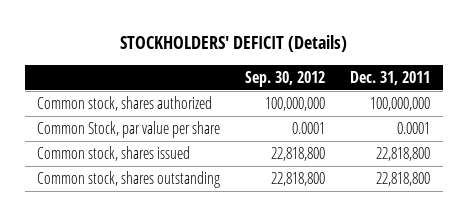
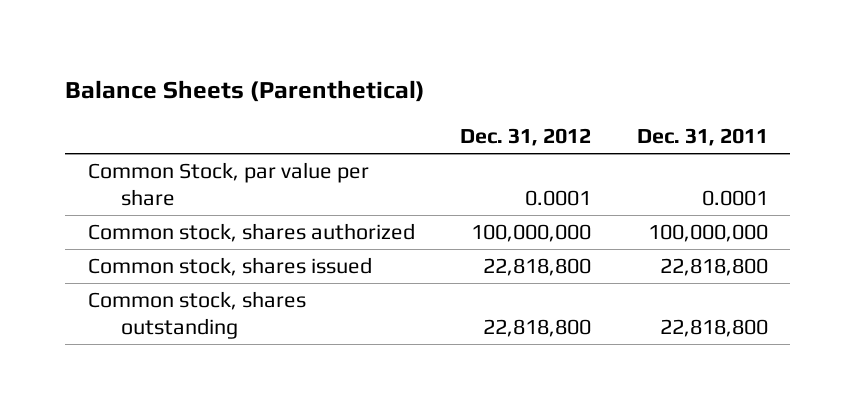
- STOCKHOLDERS' DEFICIT (Details)
+ Balance Sheets (Parenthetical)
- | Sep. 30, 2012 | Dec. 31, 2011
+ | Dec. 31, 2012 | Dec. 31, 2011
moved down: Common stock, shares authorized | 100,000,000 | 100,000,000

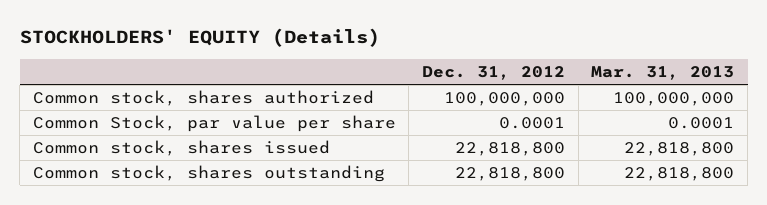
- Balance Sheets (Parenthetical)
+ STOCKHOLDERS' EQUITY (Details)
- | Dec. 31, 2012 | Dec. 31, 2011
+ | Dec. 31, 2012 | Mar. 31, 2013
moved down: Common Stock, par value per share | 0.0001 | 0.0001

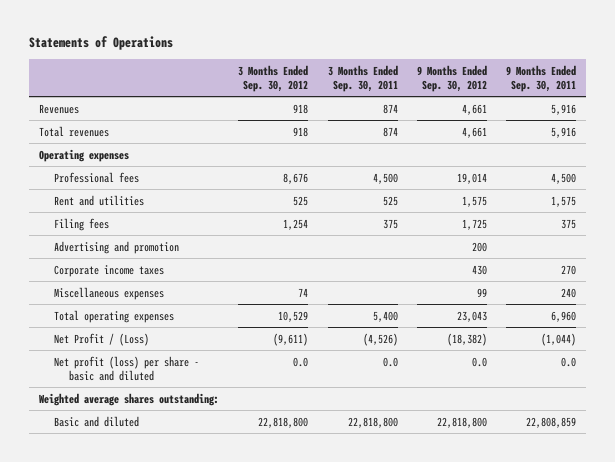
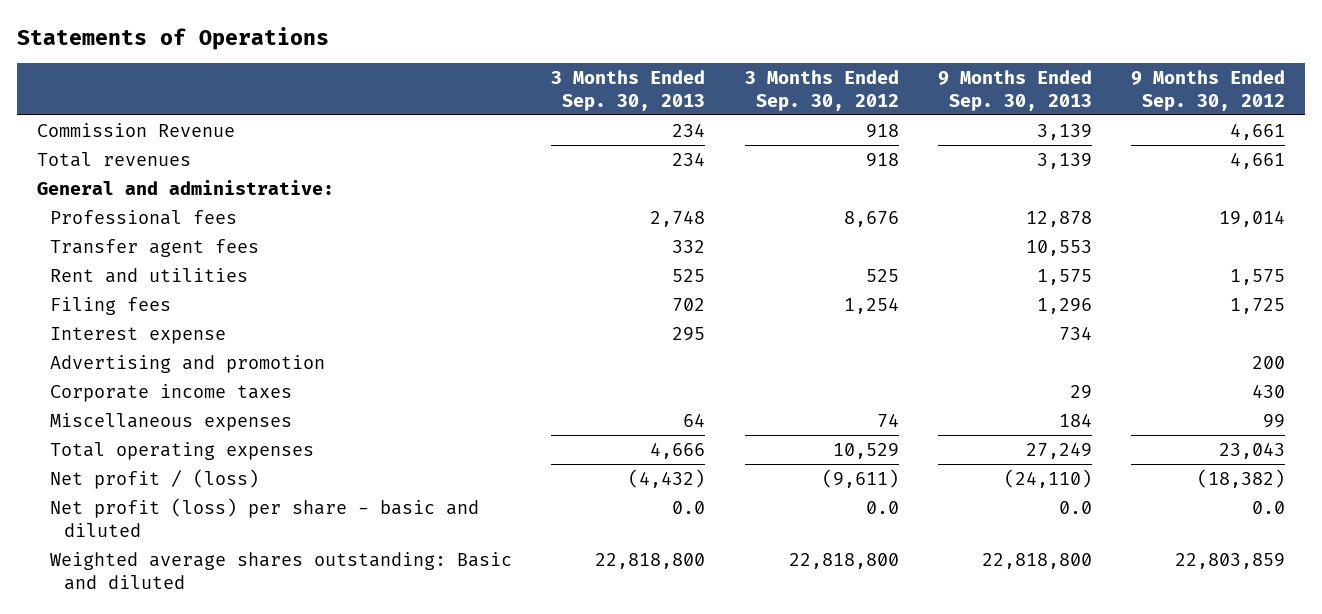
- | 3 Months Ended Sep. 30, 2012 | 3 Months Ended Sep. 30, 2011 | 9 Months Ended Sep. 30, 2012 | 9 Months Ended Sep. 30, 2011
+ | 3 Months Ended Sep. 30, 2013 | 3 Months Ended Sep. 30, 2012 | 9 Months Ended Sep. 30, 2013 | 9 Months Ended Sep. 30, 2012
- Revenues | 918 | 874 | 4,661 | 5,916
+ Commission Revenue | 234 | 918 | 3,139 | 4,661
- Operating expenses
+ General and administrative:
+ Transfer agent fees | 332 | | 10,553 |
+ Interest expense | 295 | | 734 |
- Net Profit / (Loss) | (9,611) | (4,526) | (18,382) | (1,044)
+ Net profit / (loss) | (4,432) | (9,611) | (24,110) | (18,382)
- Weighted average shares outstanding:
- Basic and diluted | 22,818,800 | 22,818,800 | 22,818,800 | 22,808,859
+ Weighted average shares outstanding: Basic and diluted | 22,818,800 | 22,818,800 | 22,818,800 | 22,803,859

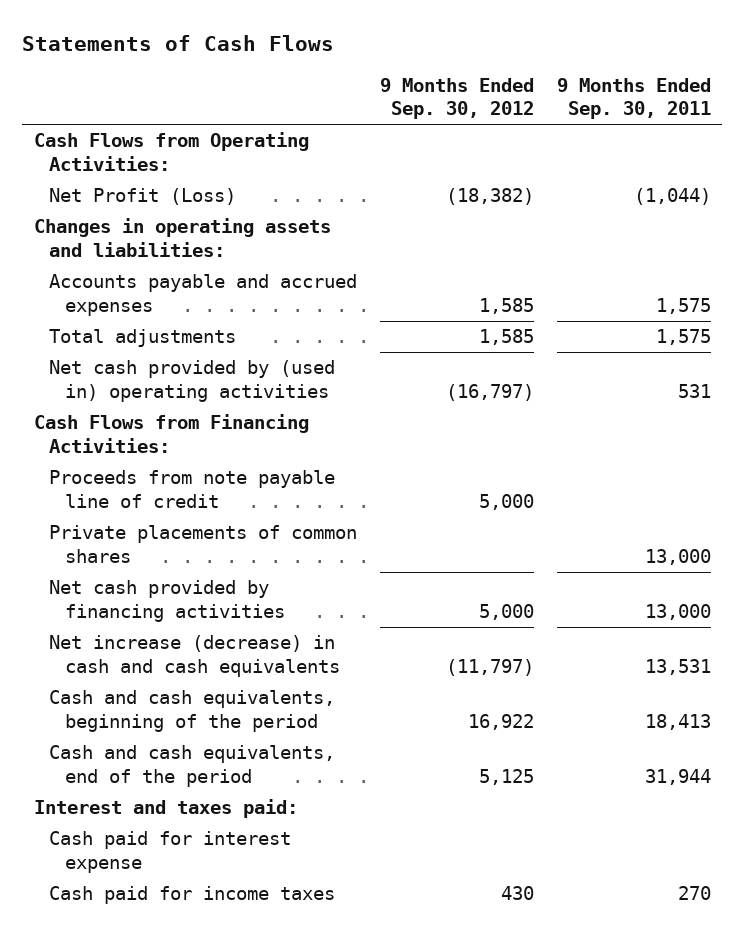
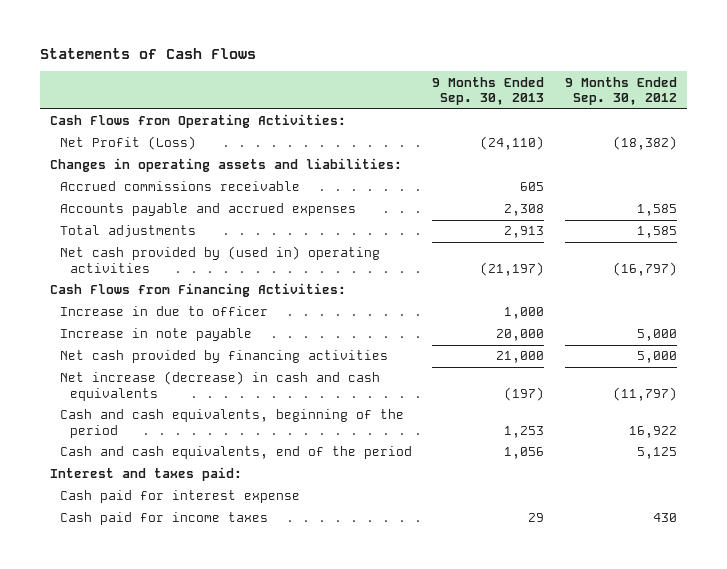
- | 9 Months Ended Sep. 30, 2012 | 9 Months Ended Sep. 30, 2011
+ | 9 Months Ended Sep. 30, 2013 | 9 Months Ended Sep. 30, 2012
+ Accrued commissions receivable | 605 |
- Proceeds from note payable line of credit | 5,000 |
- Private placements of common shares | | 13,000
+ Increase in due to officer | 1,000 |
+ Increase in note payable | 20,000 | 5,000

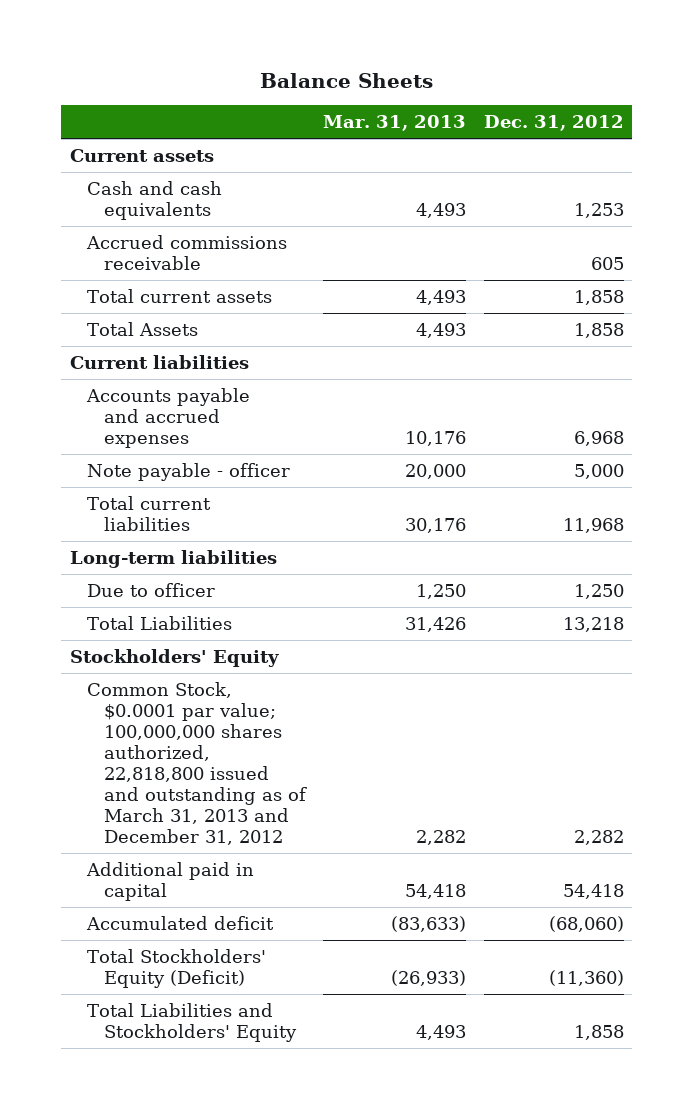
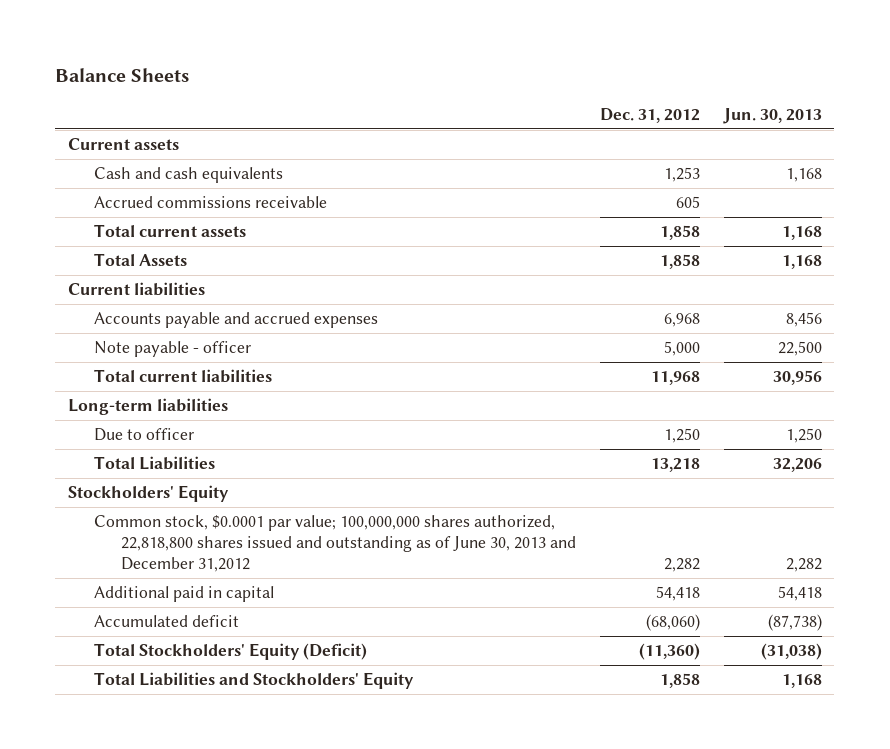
- | Mar. 31, 2013 | Dec. 31, 2012
+ | Dec. 31, 2012 | Jun. 30, 2013
- Common Stock, $0.0001 par value; 100,000,000 shares authorized, 22,818,800 issued and outstanding as of March 31, 2013 and December 31, 2012 | 2,282 | 2,282
+ Common stock, $0.0001 par value; 100,000,000 shares authorized, 22,818,800 shares issued and outstanding as of June 30, 2013 and December 31,2012 | 2,282 | 2,282

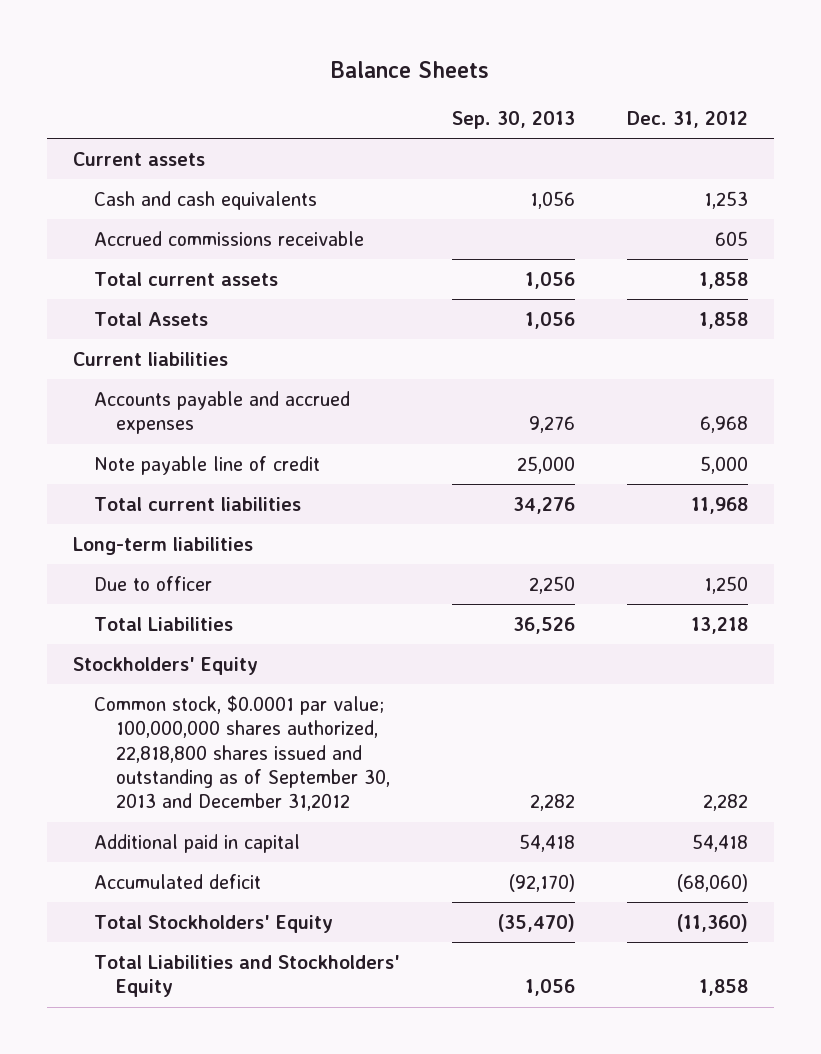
- | Dec. 31, 2012 | Jun. 30, 2013
+ | Sep. 30, 2013 | Dec. 31, 2012
- Note payable - officer | 5,000 | 22,500
+ Note payable line of credit | 25,000 | 5,000
- Common stock, $0.0001 par value; 100,000,000 shares authorized, 22,818,800 shares issued and outstanding as of June 30, 2013 and December 31,2012 | 2,282 | 2,282
+ Common stock, $0.0001 par value; 100,000,000 shares authorized, 22,818,800 shares issued and outstanding as of September 30, 2013 and December 31,2012 | 2,282 | 2,282
- Total Stockholders' Equity (Deficit) | (11,360) | (31,038)
+ Total Stockholders' Equity | (35,470) | (11,360)

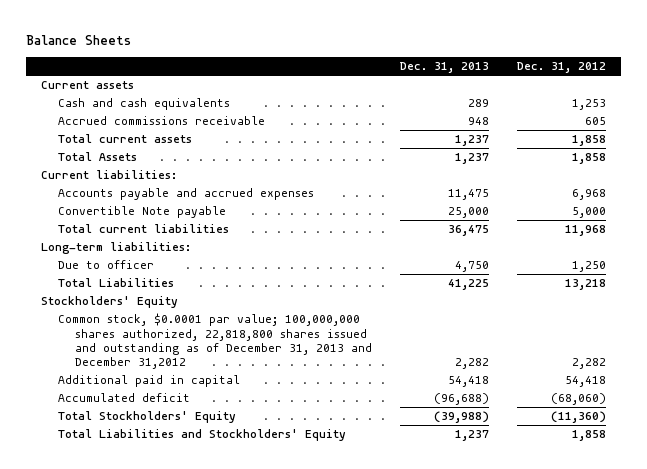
- | Sep. 30, 2013 | Dec. 31, 2012
+ | Dec. 31, 2013 | Dec. 31, 2012
- Current liabilities
+ Current liabilities:
- Note payable line of credit | 25,000 | 5,000
+ Convertible Note payable | 25,000 | 5,000
- Long-term liabilities
+ Long-term liabilities:
- Common stock, $0.0001 par value; 100,000,000 shares authorized, 22,818,800 shares issued and outstanding as of September 30, 2013 and December 31,2012 | 2,282 | 2,282
+ Common stock, $0.0001 par value; 100,000,000 shares authorized, 22,818,800 shares issued and outstanding as of December 31, 2013 and December 31,2012 | 2,282 | 2,282

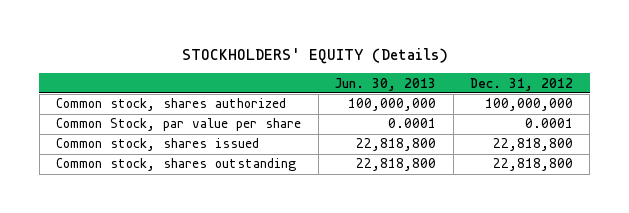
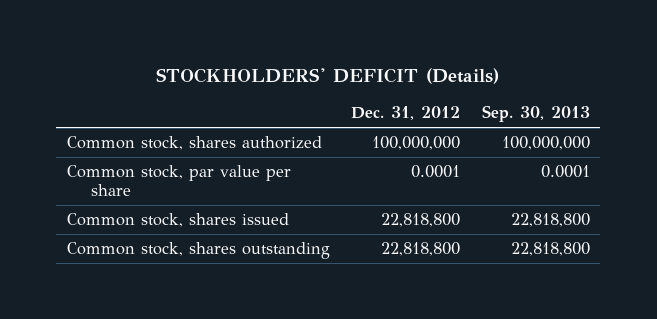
- STOCKHOLDERS' EQUITY (Details)
+ STOCKHOLDERS' DEFICIT (Details)
- | Jun. 30, 2013 | Dec. 31, 2012
+ | Dec. 31, 2012 | Sep. 30, 2013
- Common Stock, par value per share | 0.0001 | 0.0001
+ Common stock, par value per share | 0.0001 | 0.0001

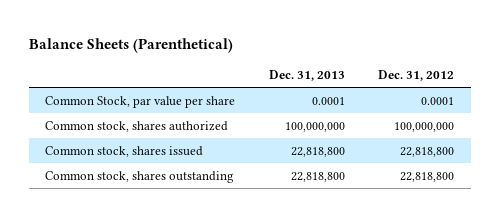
- STOCKHOLDERS' DEFICIT (Details)
+ Balance Sheets (Parenthetical)
- | Dec. 31, 2012 | Sep. 30, 2013
+ | Dec. 31, 2013 | Dec. 31, 2012
+ Common Stock, par value per share | 0.0001 | 0.0001
- Common stock, par value per share | 0.0001 | 0.0001

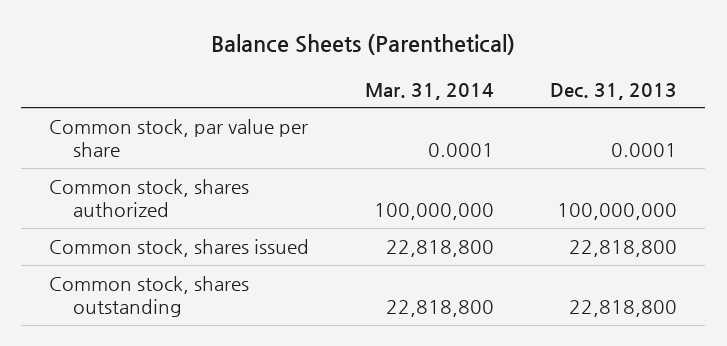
- | Dec. 31, 2013 | Dec. 31, 2012
+ | Mar. 31, 2014 | Dec. 31, 2013
- Common Stock, par value per share | 0.0001 | 0.0001
+ Common stock, par value per share | 0.0001 | 0.0001

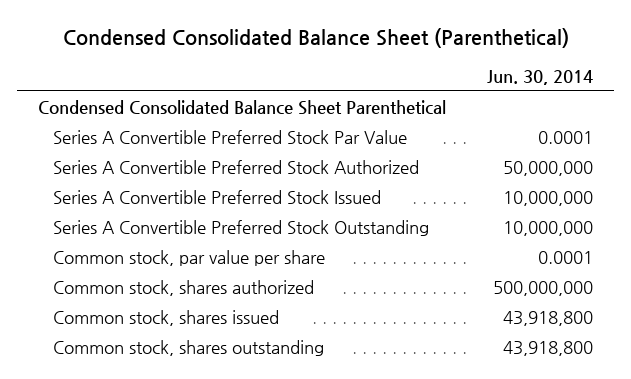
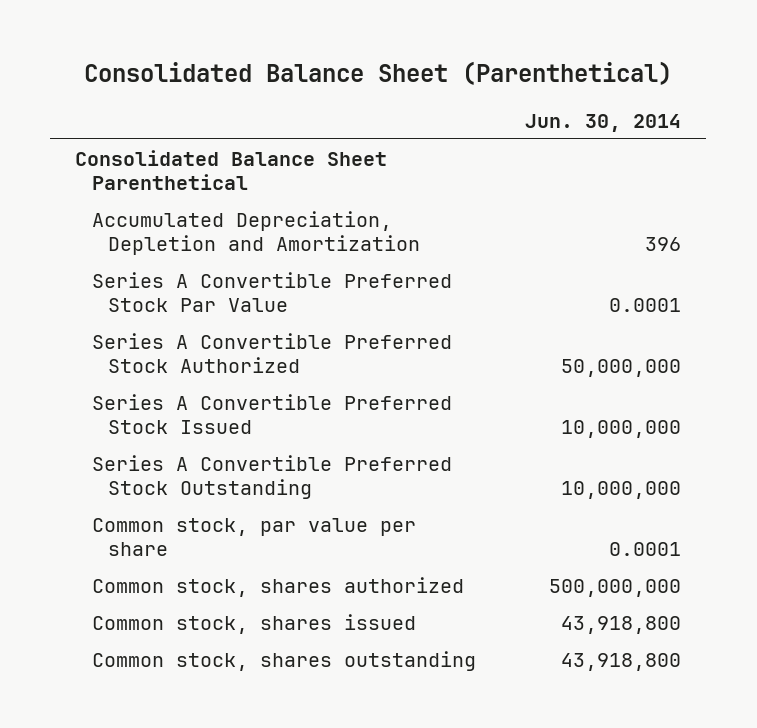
- Condensed Consolidated Balance Sheet (Parenthetical)
+ Consolidated Balance Sheet (Parenthetical)
- Condensed Consolidated Balance Sheet Parenthetical
+ Consolidated Balance Sheet Parenthetical
+ Accumulated Depreciation, Depletion and Amortization | 396

